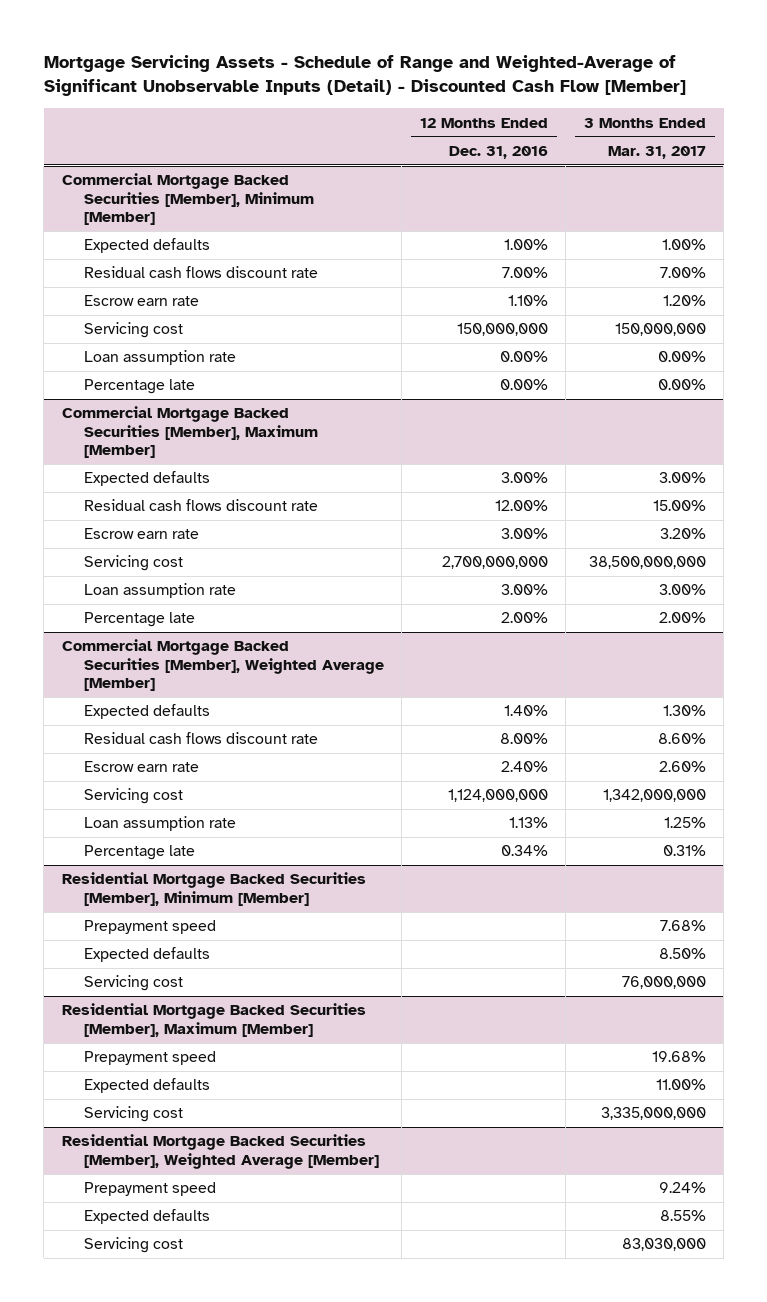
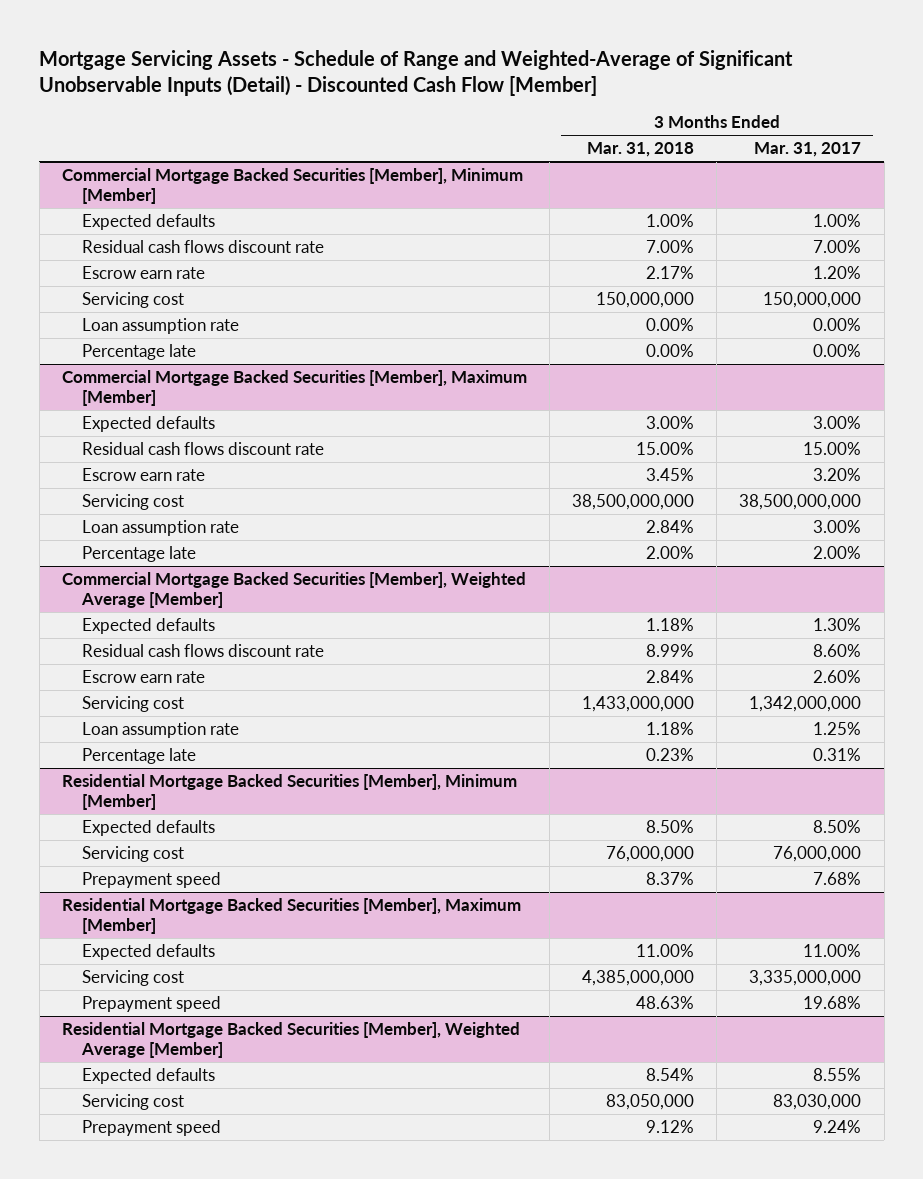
- | 12 Months Ended Dec. 31, 2016 | 3 Months Ended Mar. 31, 2017
+ | 3 Months Ended Mar. 31, 2018 | 3 Months Ended Mar. 31, 2017
@ Residential Mortgage Backed Securities [Member], Minimum [Member]
moved down: Prepayment speed | 8.37% | 7.68%
@ Residential Mortgage Backed Securities [Member], Maximum [Member]
moved down: Prepayment speed | 48.63% | 19.68%
@ Residential Mortgage Backed Securities [Member], Weighted Average [Member]
moved down: Prepayment speed | 9.12% | 9.24%

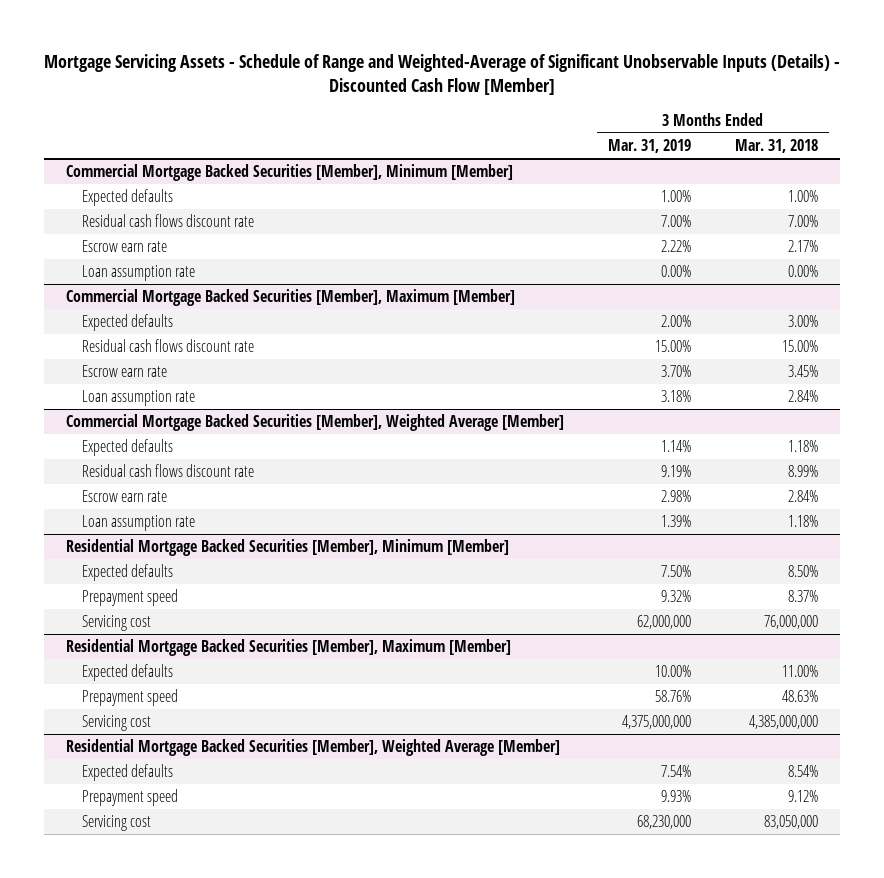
- Mortgage Servicing Assets - Schedule of Range and Weighted-Average of Significant Unobservable Inputs (Detail) - Discounted Cash Flow [Member]
+ Mortgage Servicing Assets - Schedule of Range and Weighted-Average of Significant Unobservable Inputs (Details) - Discounted Cash Flow [Member]
- | 3 Months Ended Mar. 31, 2018 | 3 Months Ended Mar. 31, 2017
+ | 3 Months Ended Mar. 31, 2019 | 3 Months Ended Mar. 31, 2018
@ Commercial Mortgage Backed Securities [Member], Minimum [Member]
- Servicing cost | 150,000,000 | 150,000,000
- Percentage late | 0.00% | 0.00%
@ Commercial Mortgage Backed Securities [Member], Maximum [Member]
- Servicing cost | 38,500,000,000 | 38,500,000,000
- Percentage late | 2.00% | 2.00%
@ Commercial Mortgage Backed Securities [Member], Weighted Average [Member]
- Servicing cost | 1,433,000,000 | 1,342,000,000
- Percentage late | 0.23% | 0.31%
@ Residential Mortgage Backed Securities [Member], Minimum [Member]
moved down: Servicing cost | 62,000,000 | 76,000,000
@ Residential Mortgage Backed Securities [Member], Maximum [Member]
moved down: Servicing cost | 4,375,000,000 | 4,385,000,000
@ Residential Mortgage Backed Securities [Member], Weighted Average [Member]
moved down: Servicing cost | 68,230,000 | 83,050,000

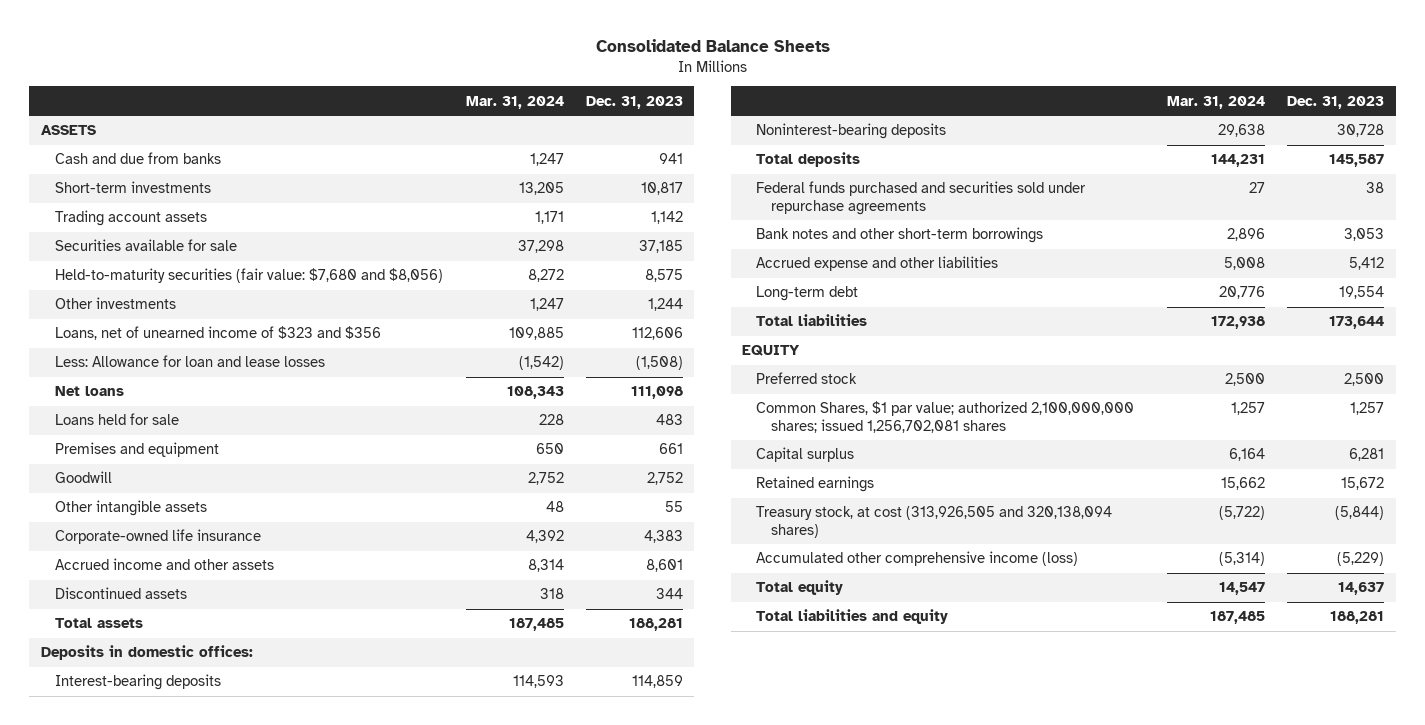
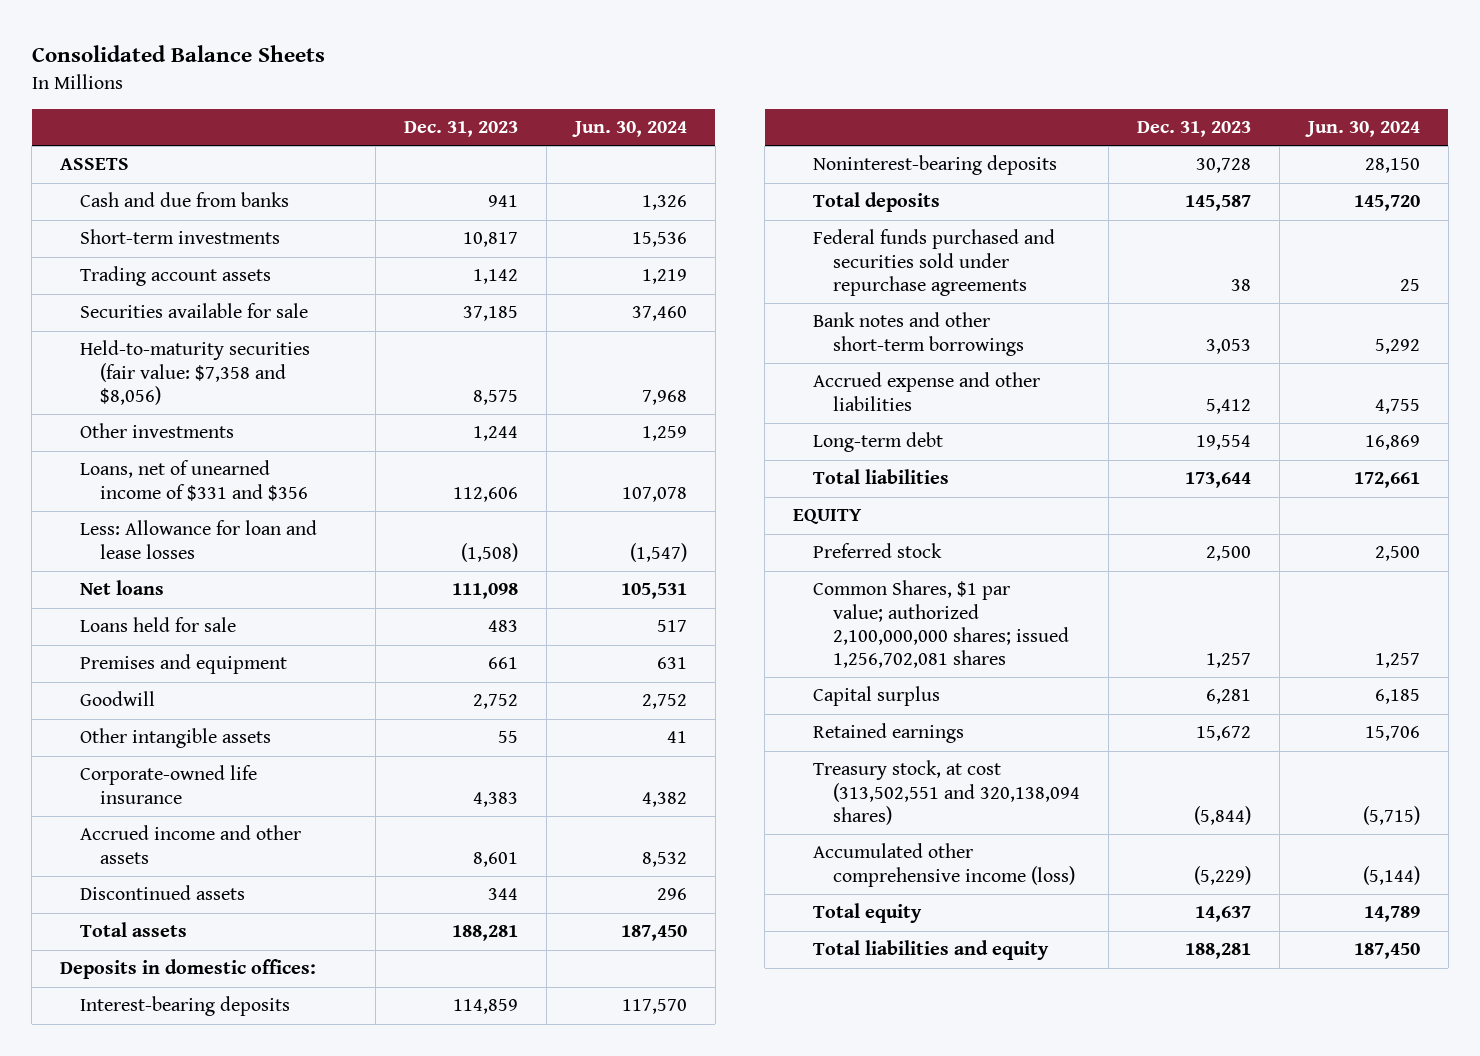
- | Mar. 31, 2024 | Dec. 31, 2023
+ | Dec. 31, 2023 | Jun. 30, 2024
- Held-to-maturity securities (fair value: $7,680 and $8,056) | 8,272 | 8,575
+ Held-to-maturity securities (fair value: $7,358 and $8,056) | 8,575 | 7,968
- Loans, net of unearned income of $323 and $356 | 109,885 | 112,606
+ Loans, net of unearned income of $331 and $356 | 112,606 | 107,078
- Treasury stock, at cost (313,926,505 and 320,138,094 shares) | (5,722) | (5,844)
+ Treasury stock, at cost (313,502,551 and 320,138,094 shares) | (5,844) | (5,715)

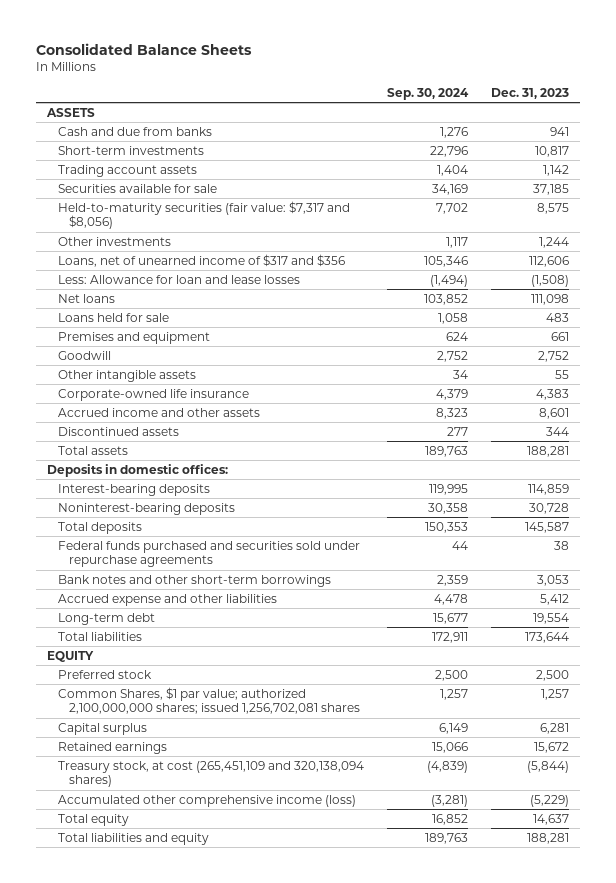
- | Dec. 31, 2023 | Jun. 30, 2024
+ | Sep. 30, 2024 | Dec. 31, 2023
- Held-to-maturity securities (fair value: $7,358 and $8,056) | 8,575 | 7,968
+ Held-to-maturity securities (fair value: $7,317 and $8,056) | 7,702 | 8,575
- Loans, net of unearned income of $331 and $356 | 112,606 | 107,078
+ Loans, net of unearned income of $317 and $356 | 105,346 | 112,606
- Treasury stock, at cost (313,502,551 and 320,138,094 shares) | (5,844) | (5,715)
+ Treasury stock, at cost (265,451,109 and 320,138,094 shares) | (4,839) | (5,844)

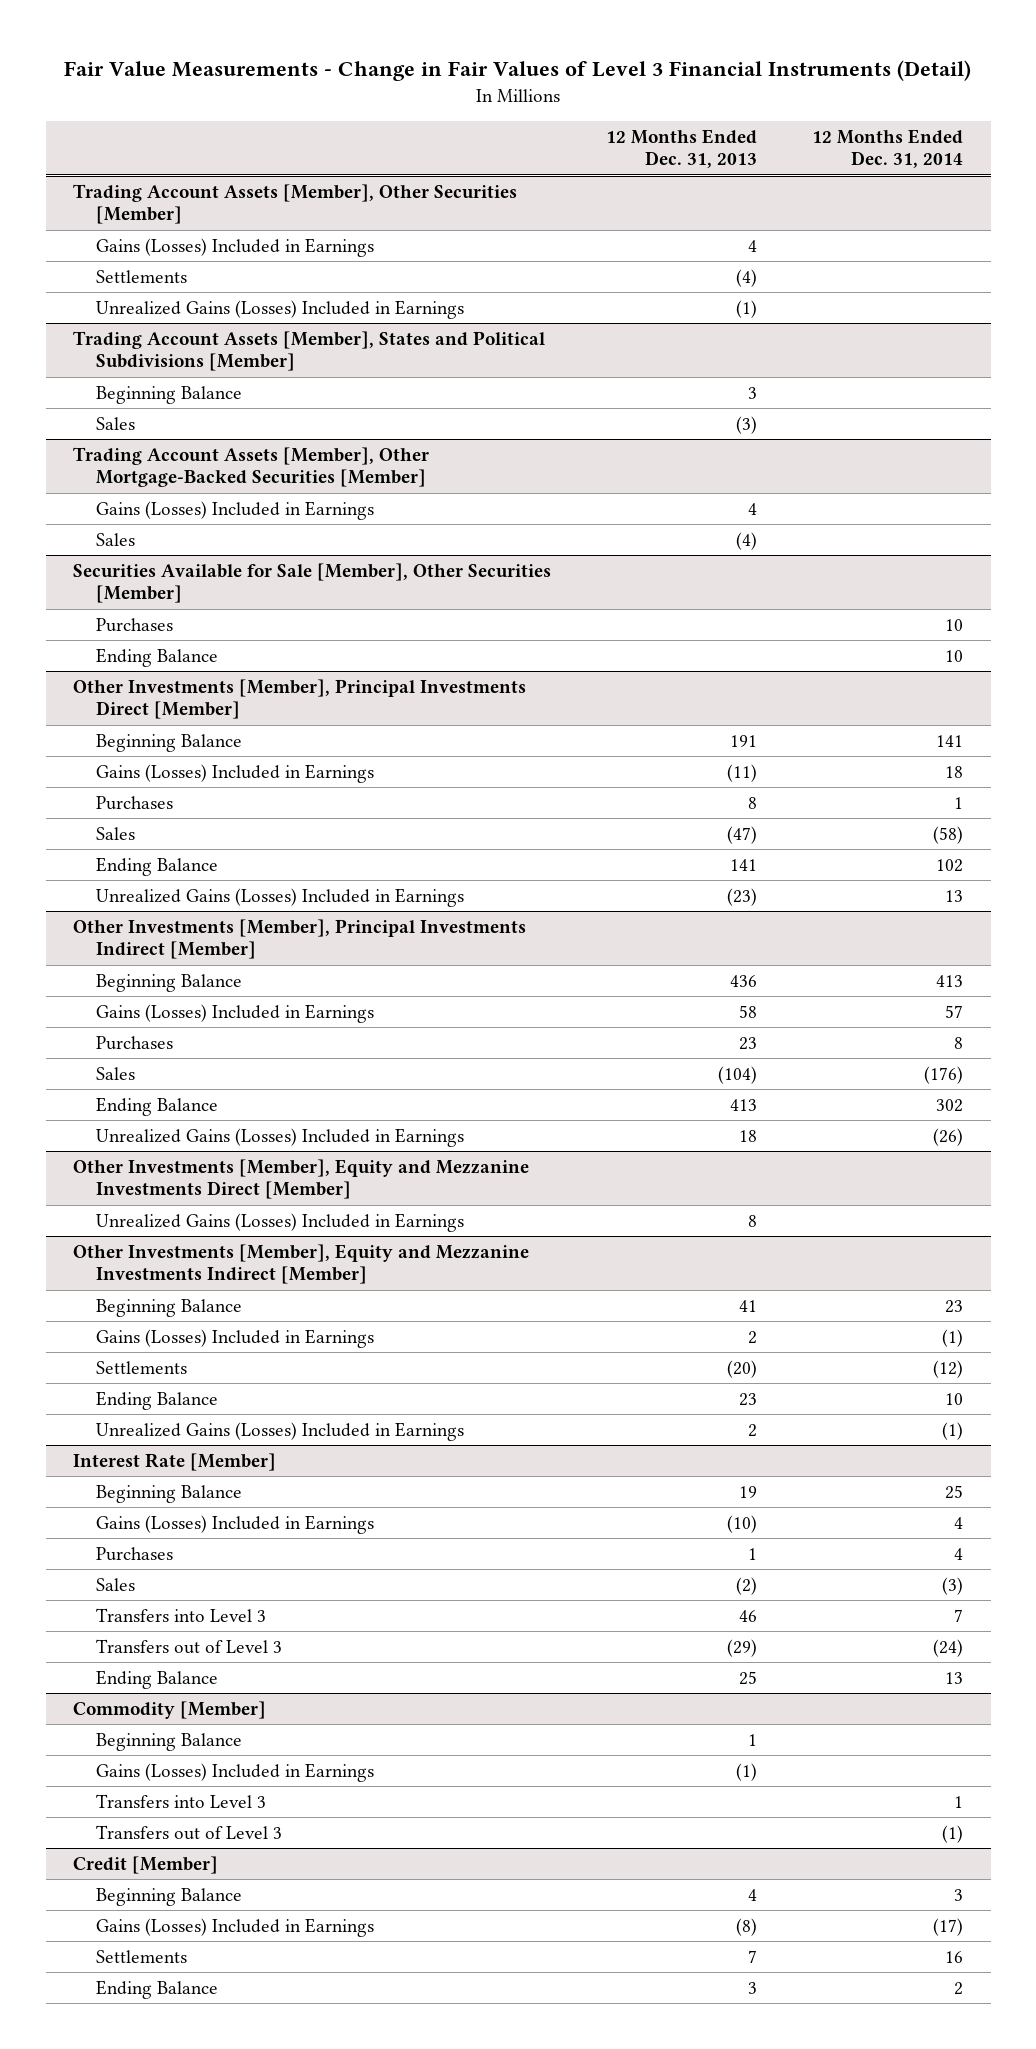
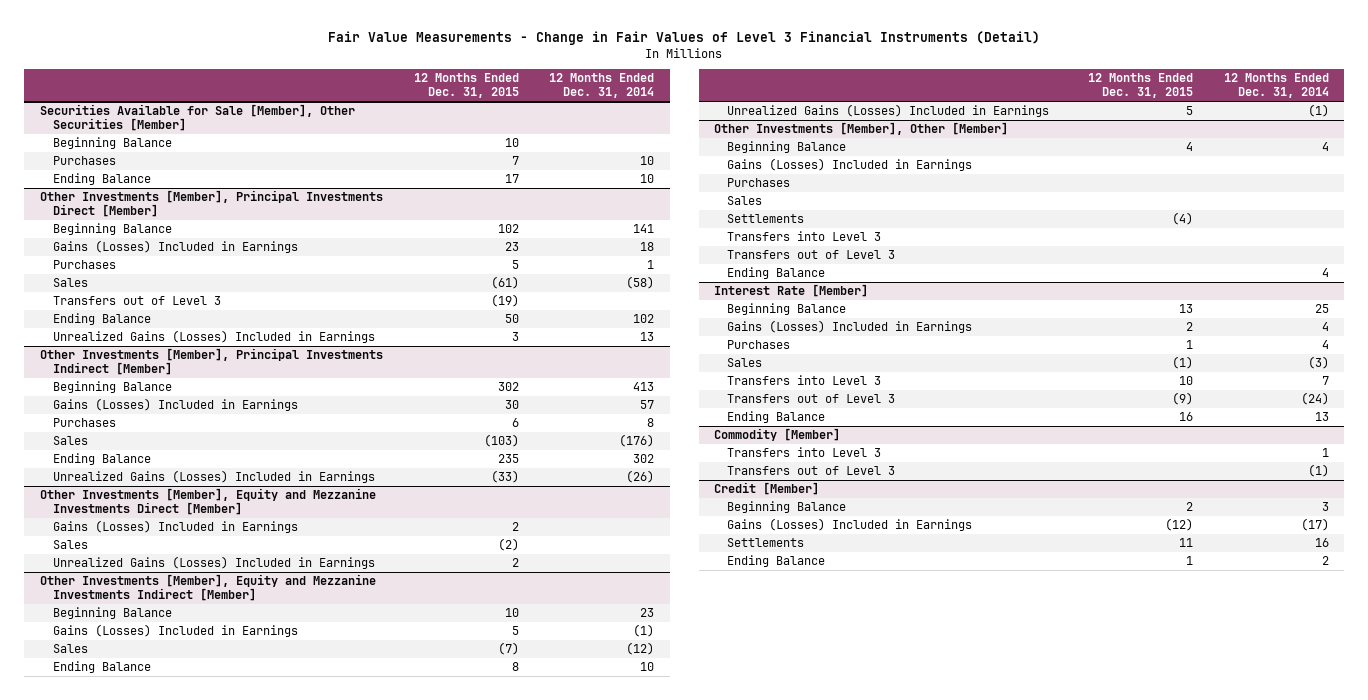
- | 12 Months Ended Dec. 31, 2013 | 12 Months Ended Dec. 31, 2014
+ | 12 Months Ended Dec. 31, 2015 | 12 Months Ended Dec. 31, 2014
- Trading Account Assets [Member], Other Securities [Member]
- Gains (Losses) Included in Earnings | 4 |
- Settlements | (4) |
- Unrealized Gains (Losses) Included in Earnings | (1) |
- Trading Account Assets [Member], States and Political Subdivisions [Member]
- Beginning Balance | 3 |
- Sales | (3) |
- Trading Account Assets [Member], Other Mortgage-Backed Securities [Member]
- Gains (Losses) Included in Earnings | 4 |
- Sales | (4) |
@ Securities Available for Sale [Member], Other Securities [Member]
+ Beginning Balance | 10 |
@ Other Investments [Member], Principal Investments Direct [Member]
+ Transfers out of Level 3 | (19) |
@ Other Investments [Member], Equity and Mezzanine Investments Direct [Member]
+ Gains (Losses) Included in Earnings | 2 |
+ Sales | (2) |
@ Other Investments [Member], Equity and Mezzanine Investments Indirect [Member]
- Settlements | (20) | (12)
+ Sales | (7) | (12)
+ Other Investments [Member], Other [Member]
+ Beginning Balance | 4 | 4
+ Gains (Losses) Included in Earnings
+ Purchases
+ Sales
+ Settlements | (4) |
+ Transfers into Level 3
+ Transfers out of Level 3
+ Ending Balance | | 4
@ Commodity [Member]
- Beginning Balance | 1 |
- Gains (Losses) Included in Earnings | (1) |

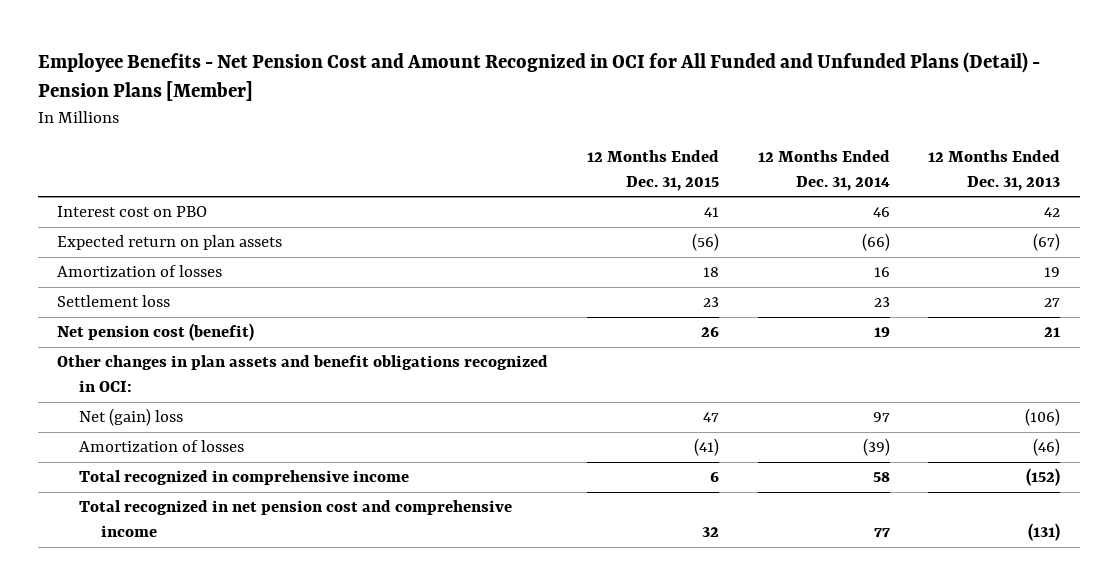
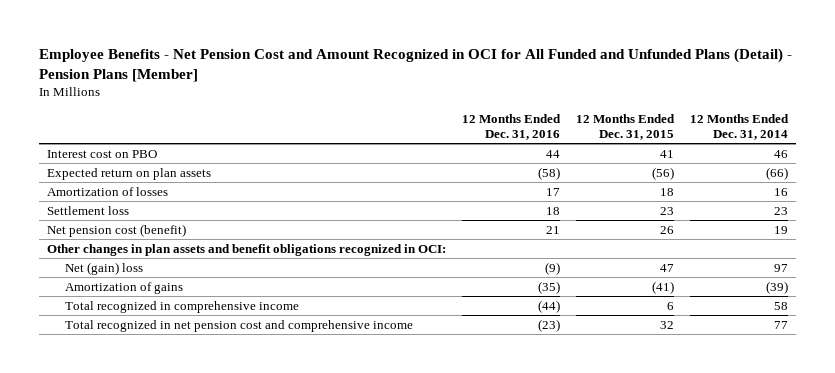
- | 12 Months Ended Dec. 31, 2015 | 12 Months Ended Dec. 31, 2014 | 12 Months Ended Dec. 31, 2013
+ | 12 Months Ended Dec. 31, 2016 | 12 Months Ended Dec. 31, 2015 | 12 Months Ended Dec. 31, 2014
- Amortization of losses | (41) | (39) | (46)
+ Amortization of gains | (35) | (41) | (39)

